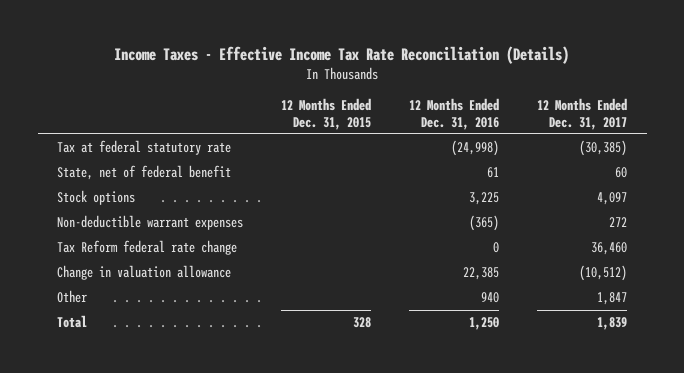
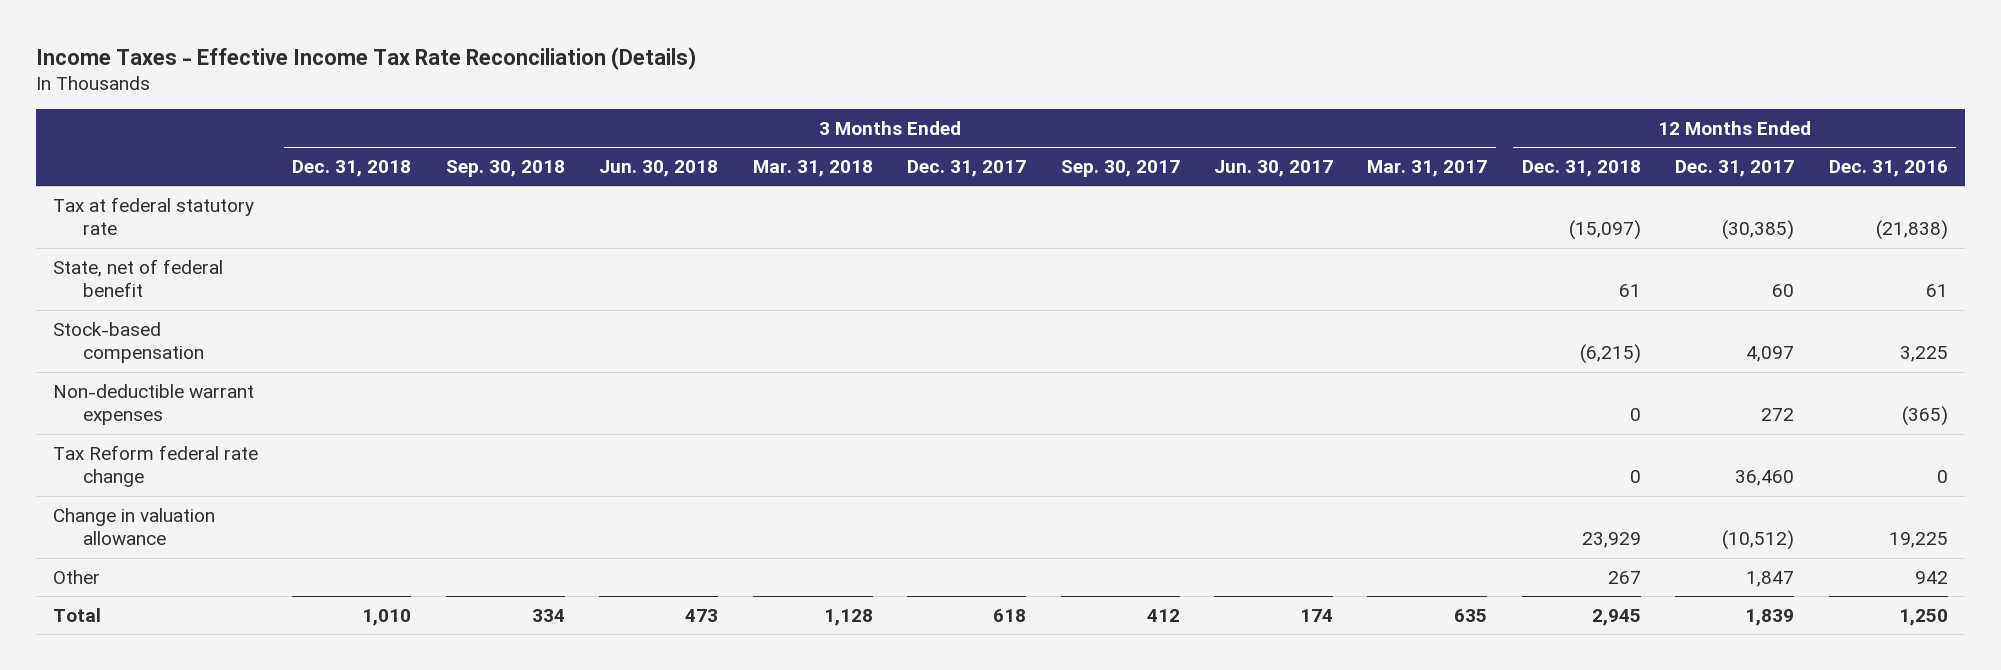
- | 12 Months Ended Dec. 31, 2015 | 12 Months Ended Dec. 31, 2016 | 12 Months Ended Dec. 31, 2017
+ | 3 Months Ended Dec. 31, 2018 | 3 Months Ended Sep. 30, 2018 | 3 Months Ended Jun. 30, 2018 | 3 Months Ended Mar. 31, 2018 | 3 Months Ended Dec. 31, 2017 | 3 Months Ended Sep. 30, 2017 | 3 Months Ended Jun. 30, 2017 | 3 Months Ended Mar. 31, 2017 | 12 Months Ended Dec. 31, 2018 | 12 Months Ended Dec. 31, 2017 | 12 Months Ended Dec. 31, 2016
- Tax at federal statutory rate | | (24,998) | (30,385)
+ Tax at federal statutory rate | | | | | | | | | (15,097) | (30,385) | (21,838)
- Stock options | | 3,225 | 4,097
+ Stock-based compensation | | | | | | | | | (6,215) | 4,097 | 3,225
- Change in valuation allowance | | 22,385 | (10,512)
- Other | | 940 | 1,847
+ Change in valuation allowance | | | | | | | | | 23,929 | (10,512) | 19,225
+ Other | | | | | | | | | 267 | 1,847 | 942

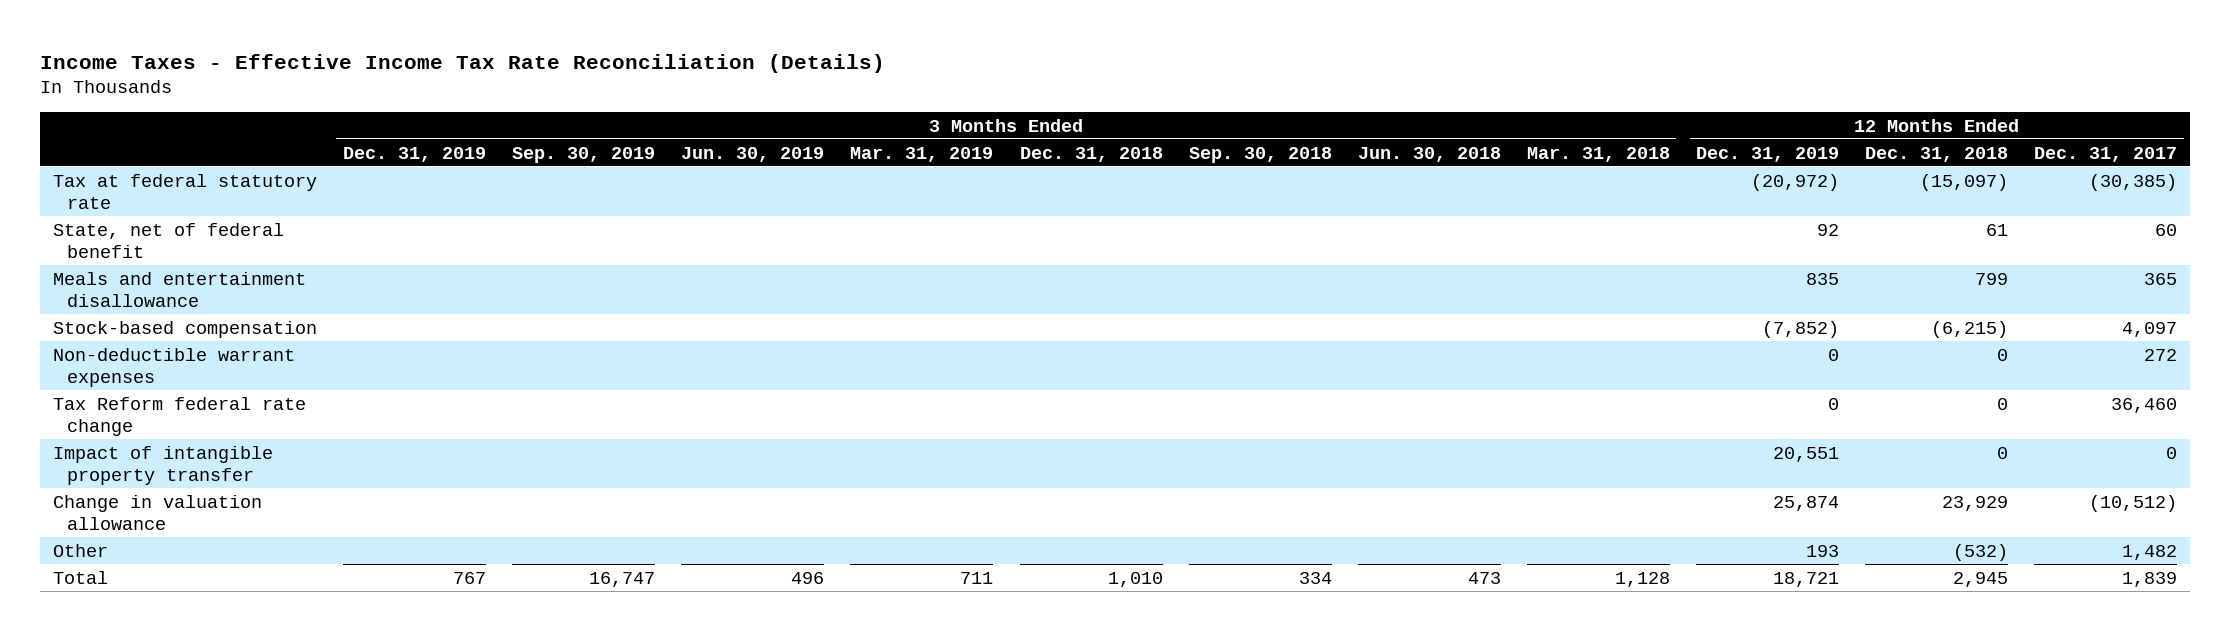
- | 3 Months Ended Dec. 31, 2018 | 3 Months Ended Sep. 30, 2018 | 3 Months Ended Jun. 30, 2018 | 3 Months Ended Mar. 31, 2018 | 3 Months Ended Dec. 31, 2017 | 3 Months Ended Sep. 30, 2017 | 3 Months Ended Jun. 30, 2017 | 3 Months Ended Mar. 31, 2017 | 12 Months Ended Dec. 31, 2018 | 12 Months Ended Dec. 31, 2017 | 12 Months Ended Dec. 31, 2016
+ | 3 Months Ended Dec. 31, 2019 | 3 Months Ended Sep. 30, 2019 | 3 Months Ended Jun. 30, 2019 | 3 Months Ended Mar. 31, 2019 | 3 Months Ended Dec. 31, 2018 | 3 Months Ended Sep. 30, 2018 | 3 Months Ended Jun. 30, 2018 | 3 Months Ended Mar. 31, 2018 | 12 Months Ended Dec. 31, 2019 | 12 Months Ended Dec. 31, 2018 | 12 Months Ended Dec. 31, 2017
+ Meals and entertainment disallowance | | | | | | | | | 835 | 799 | 365
+ Impact of intangible property transfer | | | | | | | | | 20,551 | 0 | 0
- Other | | | | | | | | | 267 | 1,847 | 942
+ Other | | | | | | | | | 193 | (532) | 1,482

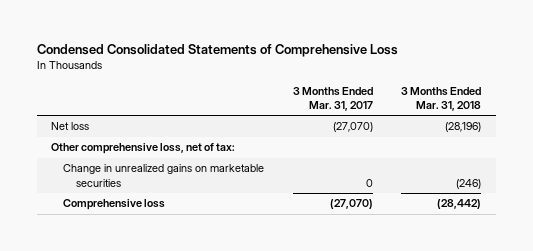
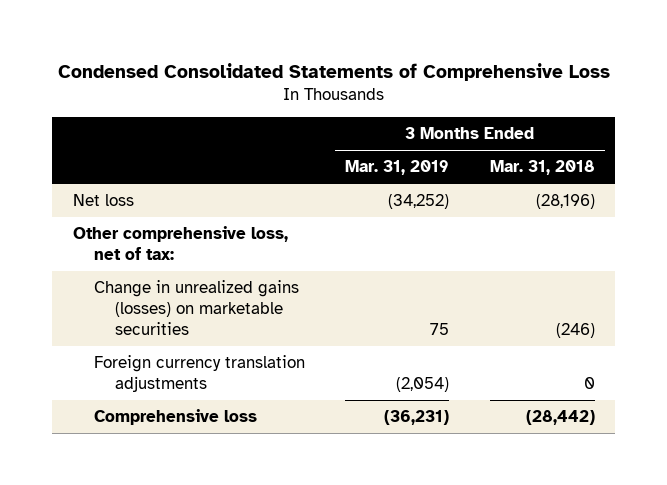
- | 3 Months Ended Mar. 31, 2017 | 3 Months Ended Mar. 31, 2018
+ | 3 Months Ended Mar. 31, 2019 | 3 Months Ended Mar. 31, 2018
- Change in unrealized gains on marketable securities | 0 | (246)
+ Change in unrealized gains (losses) on marketable securities | 75 | (246)
+ Foreign currency translation adjustments | (2,054) | 0

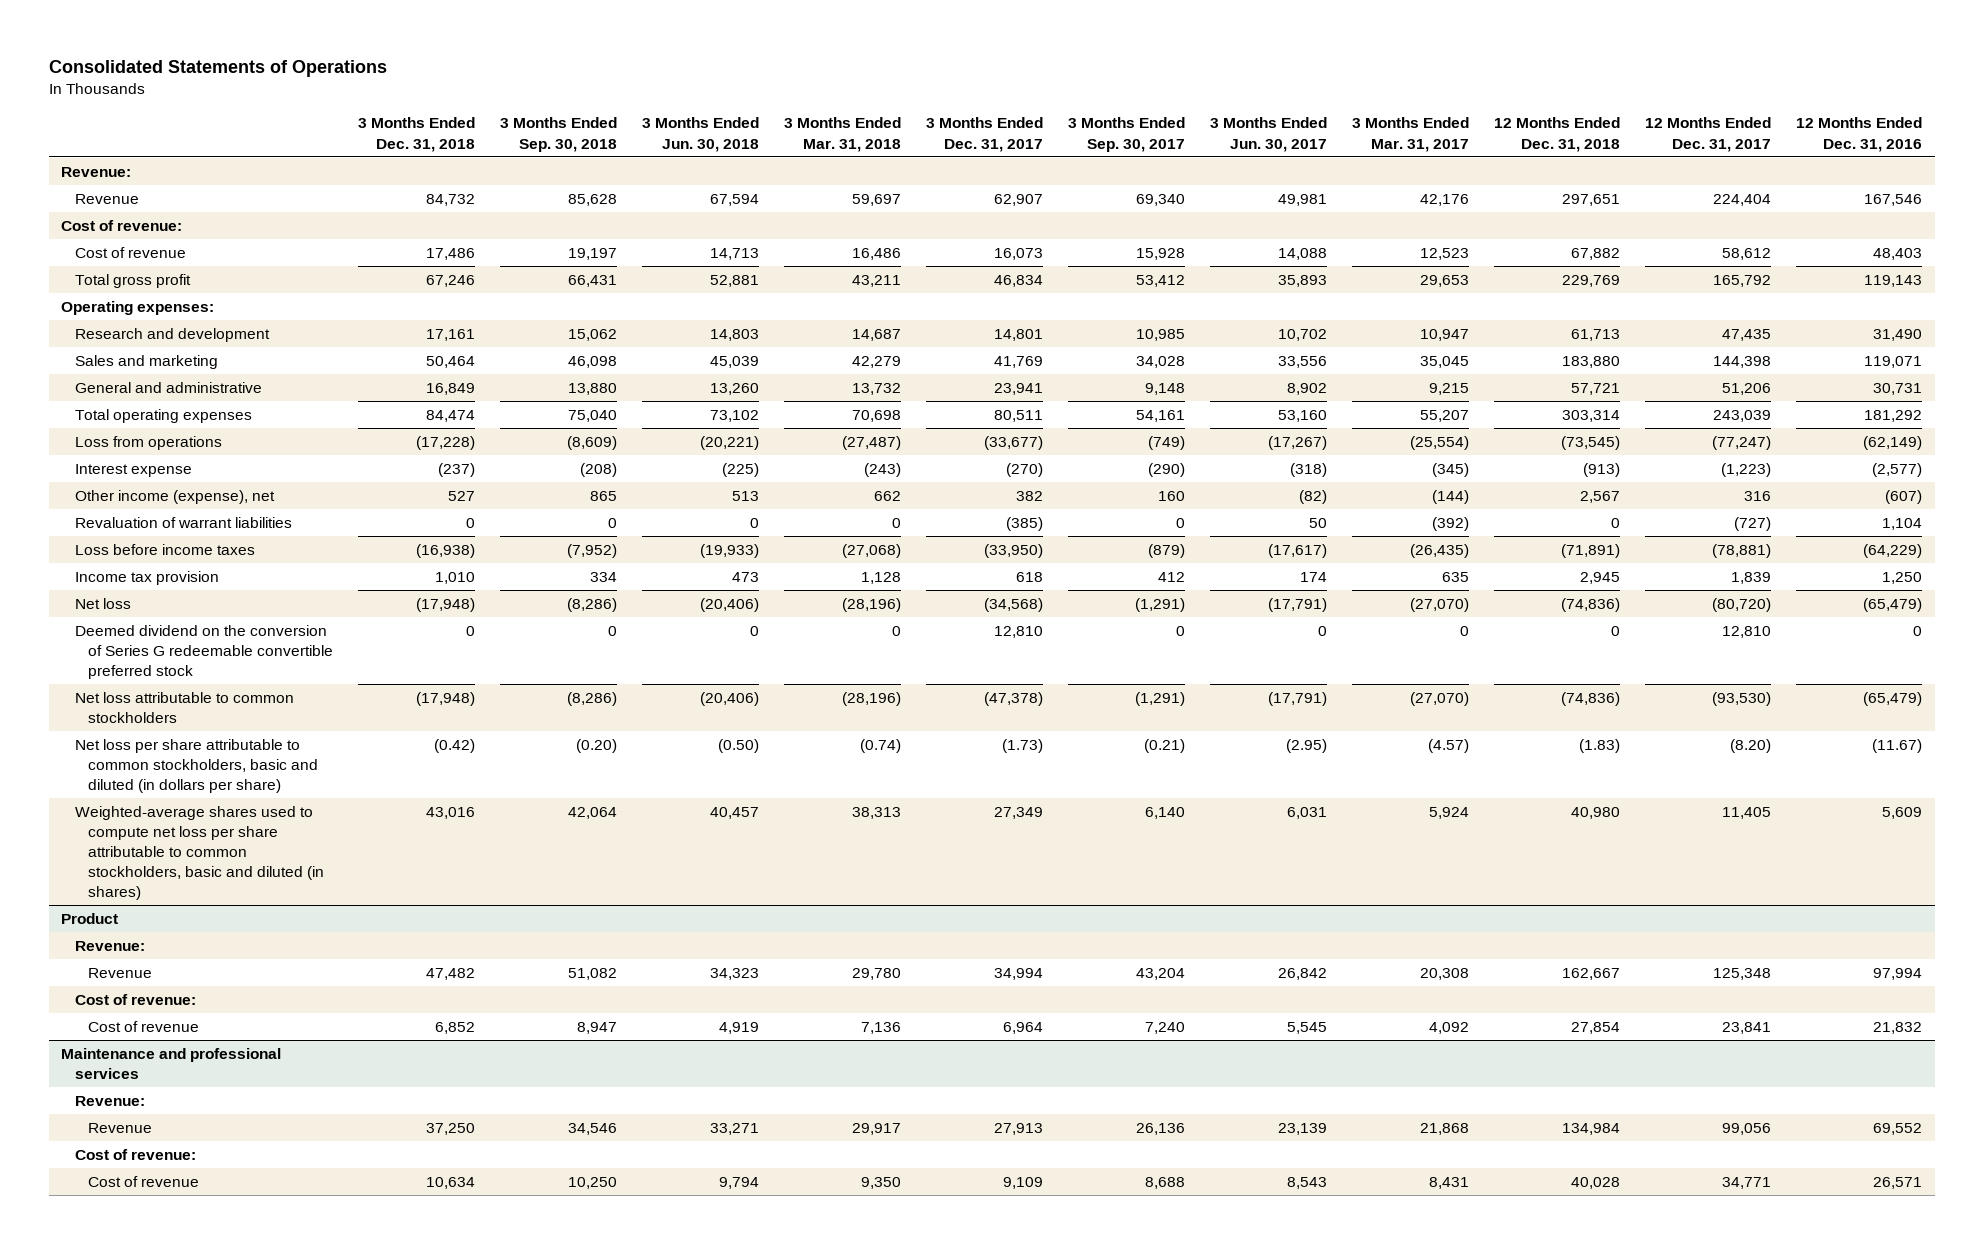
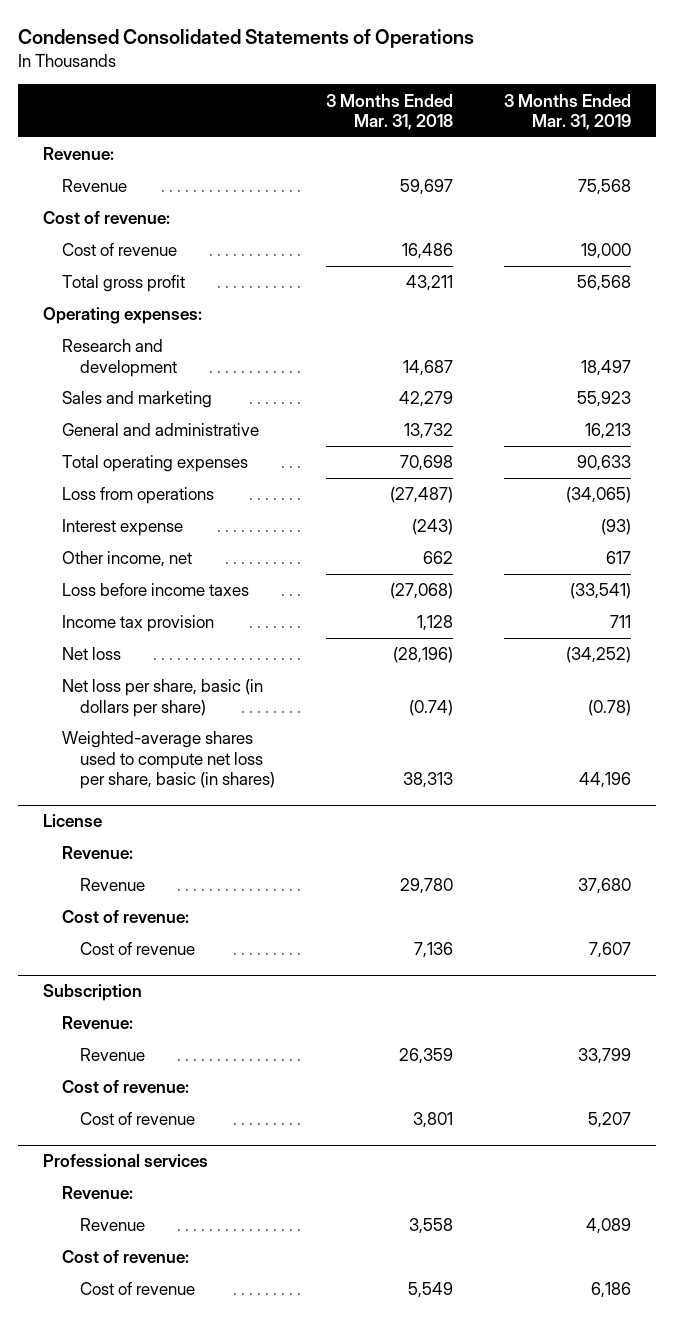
- Consolidated Statements of Operations
+ Condensed Consolidated Statements of Operations
- | 3 Months Ended Dec. 31, 2018 | 3 Months Ended Sep. 30, 2018 | 3 Months Ended Jun. 30, 2018 | 3 Months Ended Mar. 31, 2018 | 3 Months Ended Dec. 31, 2017 | 3 Months Ended Sep. 30, 2017 | 3 Months Ended Jun. 30, 2017 | 3 Months Ended Mar. 31, 2017 | 12 Months Ended Dec. 31, 2018 | 12 Months Ended Dec. 31, 2017 | 12 Months Ended Dec. 31, 2016
+ | 3 Months Ended Mar. 31, 2018 | 3 Months Ended Mar. 31, 2019
- Other income (expense), net | 527 | 865 | 513 | 662 | 382 | 160 | (82) | (144) | 2,567 | 316 | (607)
- Revaluation of warrant liabilities | 0 | 0 | 0 | 0 | (385) | 0 | 50 | (392) | 0 | (727) | 1,104
+ Other income, net | 662 | 617
- Deemed dividend on the conversion of Series G redeemable convertible preferred stock | 0 | 0 | 0 | 0 | 12,810 | 0 | 0 | 0 | 0 | 12,810 | 0
- Net loss attributable to common stockholders | (17,948) | (8,286) | (20,406) | (28,196) | (47,378) | (1,291) | (17,791) | (27,070) | (74,836) | (93,530) | (65,479)
- Net loss per share attributable to common stockholders, basic and diluted (in dollars per share) | (0.42) | (0.20) | (0.50) | (0.74) | (1.73) | (0.21) | (2.95) | (4.57) | (1.83) | (8.20) | (11.67)
- Weighted-average shares used to compute net loss per share attributable to common stockholders, basic and diluted (in shares) | 43,016 | 42,064 | 40,457 | 38,313 | 27,349 | 6,140 | 6,031 | 5,924 | 40,980 | 11,405 | 5,609
- Product
+ Net loss per share, basic (in dollars per share) | (0.74) | (0.78)
+ Weighted-average shares used to compute net loss per share, basic (in shares) | 38,313 | 44,196
+ License
- Maintenance and professional services
+ Subscription
- Revenue | 37,250 | 34,546 | 33,271 | 29,917 | 27,913 | 26,136 | 23,139 | 21,868 | 134,984 | 99,056 | 69,552
+ Revenue | 26,359 | 33,799
- Cost of revenue | 10,634 | 10,250 | 9,794 | 9,350 | 9,109 | 8,688 | 8,543 | 8,431 | 40,028 | 34,771 | 26,571
+ Cost of revenue | 3,801 | 5,207
+ Professional services
+ Revenue:
+ Revenue | 3,558 | 4,089
+ Cost of revenue:
+ Cost of revenue | 5,549 | 6,186

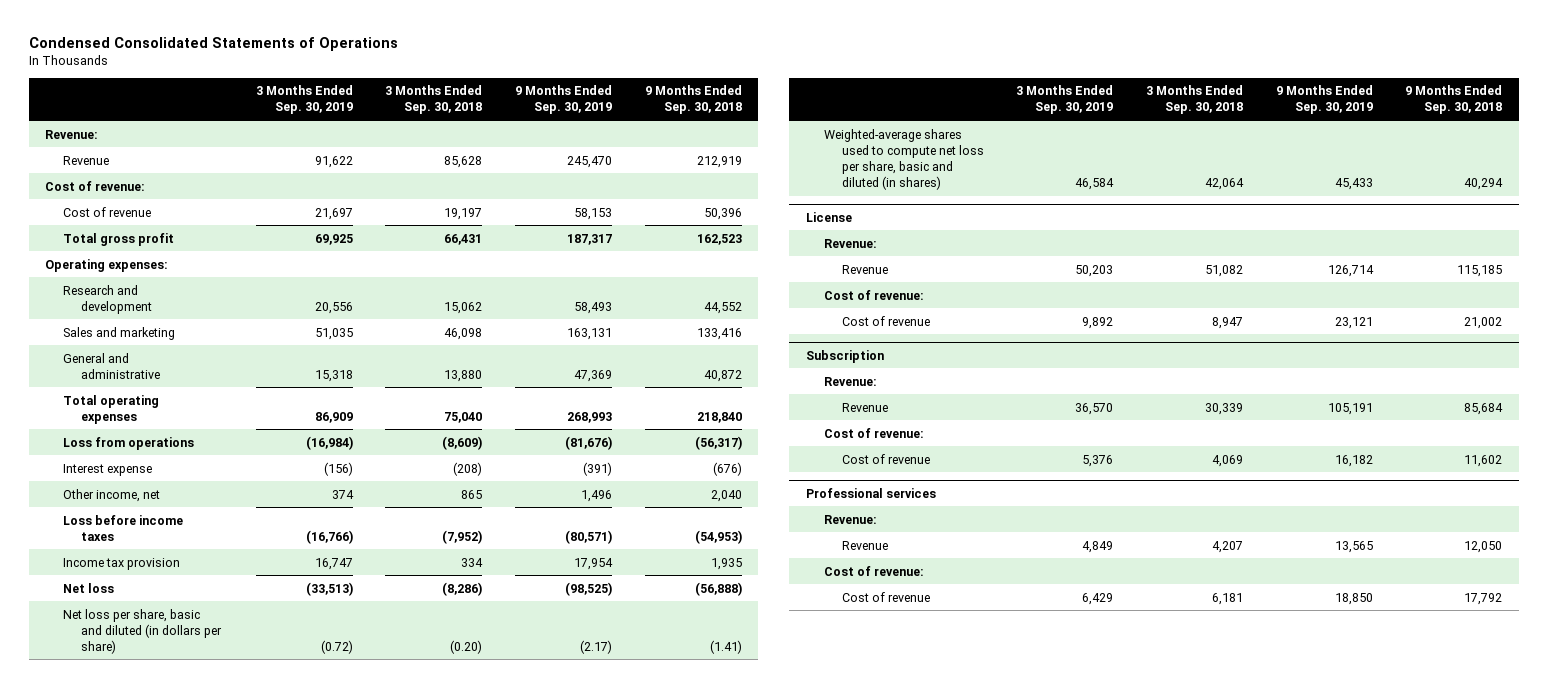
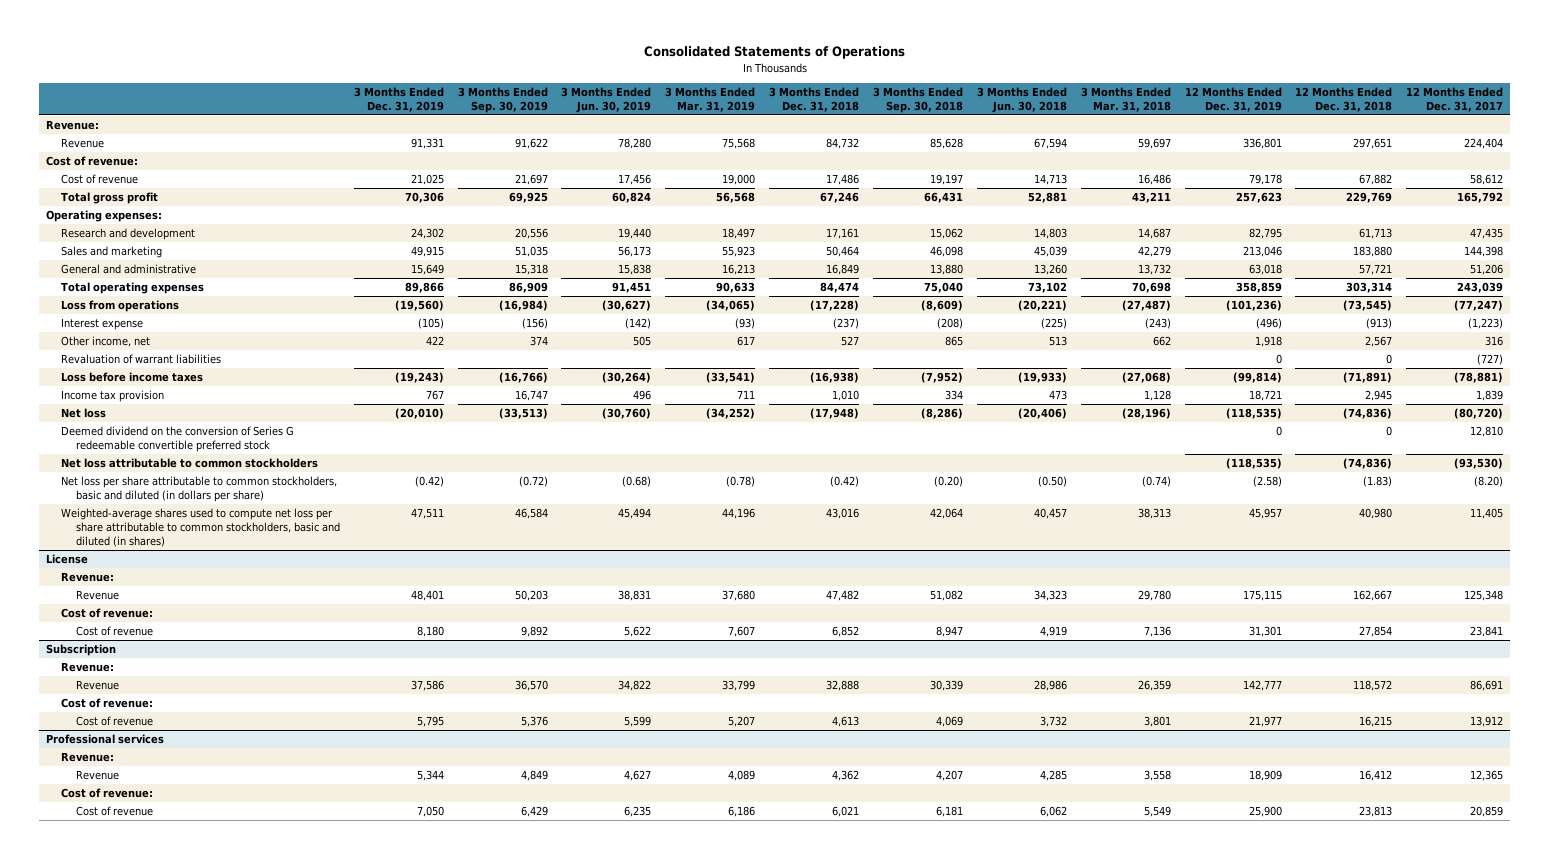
- Condensed Consolidated Statements of Operations
+ Consolidated Statements of Operations
- | 3 Months Ended Sep. 30, 2019 | 3 Months Ended Sep. 30, 2018 | 9 Months Ended Sep. 30, 2019 | 9 Months Ended Sep. 30, 2018
+ | 3 Months Ended Dec. 31, 2019 | 3 Months Ended Sep. 30, 2019 | 3 Months Ended Jun. 30, 2019 | 3 Months Ended Mar. 31, 2019 | 3 Months Ended Dec. 31, 2018 | 3 Months Ended Sep. 30, 2018 | 3 Months Ended Jun. 30, 2018 | 3 Months Ended Mar. 31, 2018 | 12 Months Ended Dec. 31, 2019 | 12 Months Ended Dec. 31, 2018 | 12 Months Ended Dec. 31, 2017
+ Revaluation of warrant liabilities | | | | | | | | | 0 | 0 | (727)
- Net loss per share, basic and diluted (in dollars per share) | (0.72) | (0.20) | (2.17) | (1.41)
- Weighted-average shares used to compute net loss per share, basic and diluted (in shares) | 46,584 | 42,064 | 45,433 | 40,294
+ Deemed dividend on the conversion of Series G redeemable convertible preferred stock | | | | | | | | | 0 | 0 | 12,810
+ Net loss attributable to common stockholders | | | | | | | | | (118,535) | (74,836) | (93,530)
+ Net loss per share attributable to common stockholders, basic and diluted (in dollars per share) | (0.42) | (0.72) | (0.68) | (0.78) | (0.42) | (0.20) | (0.50) | (0.74) | (2.58) | (1.83) | (8.20)
+ Weighted-average shares used to compute net loss per share attributable to common stockholders, basic and diluted (in shares) | 47,511 | 46,584 | 45,494 | 44,196 | 43,016 | 42,064 | 40,457 | 38,313 | 45,957 | 40,980 | 11,405

